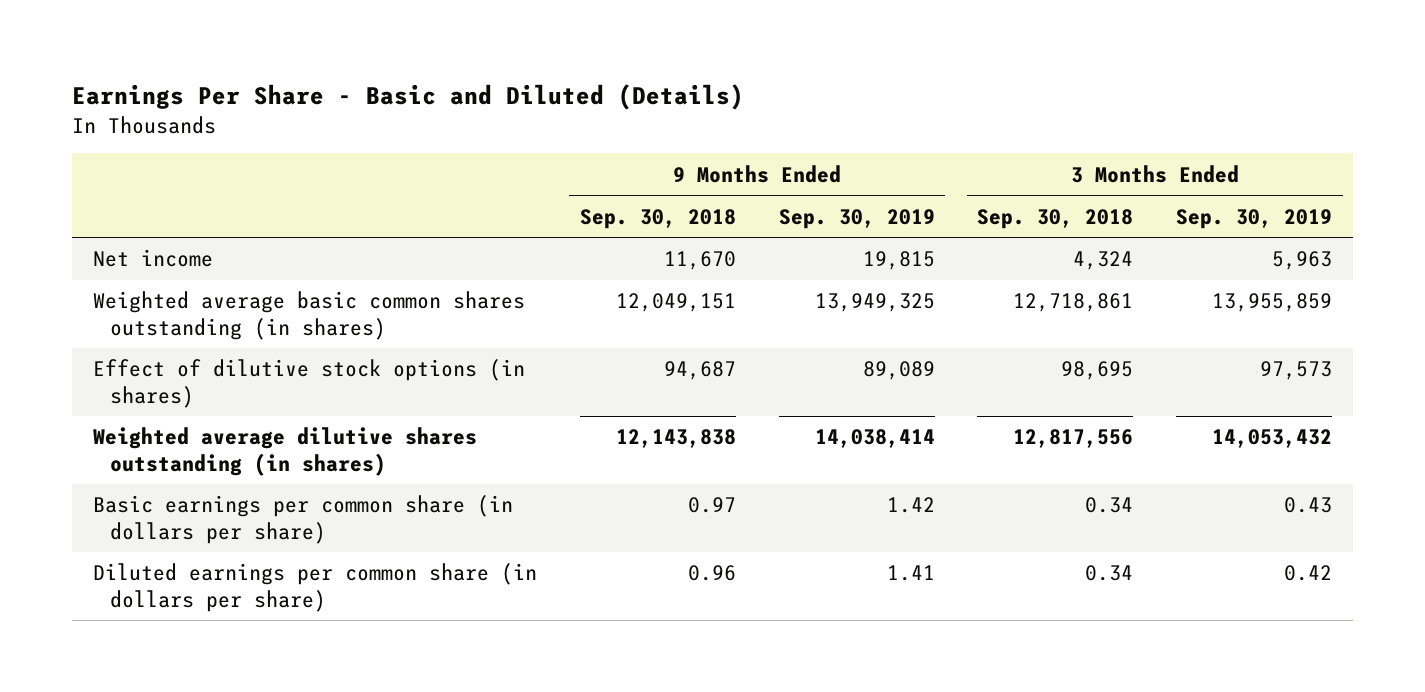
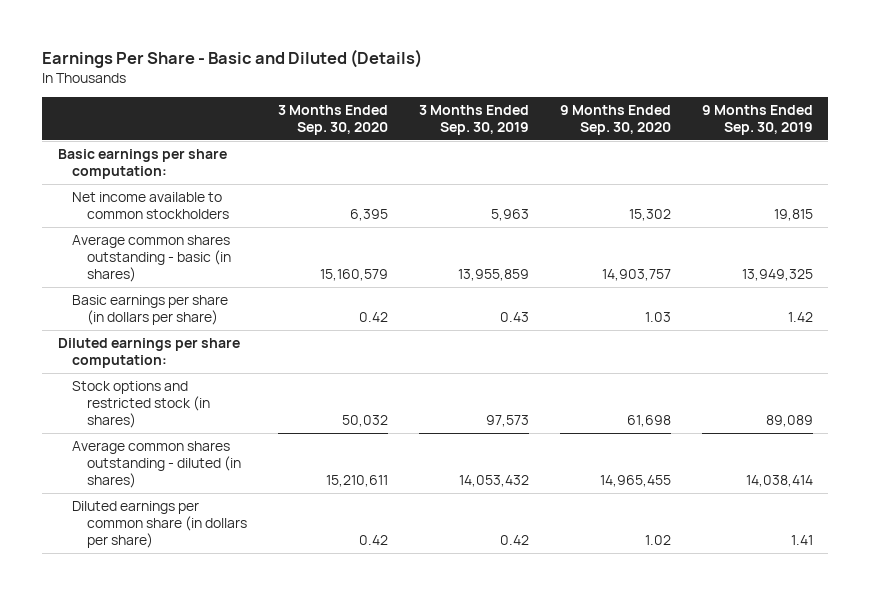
- | 9 Months Ended Sep. 30, 2018 | 9 Months Ended Sep. 30, 2019 | 3 Months Ended Sep. 30, 2018 | 3 Months Ended Sep. 30, 2019
+ | 3 Months Ended Sep. 30, 2020 | 3 Months Ended Sep. 30, 2019 | 9 Months Ended Sep. 30, 2020 | 9 Months Ended Sep. 30, 2019
- Net income | 11,670 | 19,815 | 4,324 | 5,963
- Weighted average basic common shares outstanding (in shares) | 12,049,151 | 13,949,325 | 12,718,861 | 13,955,859
- Effect of dilutive stock options (in shares) | 94,687 | 89,089 | 98,695 | 97,573
- Weighted average dilutive shares outstanding (in shares) | 12,143,838 | 14,038,414 | 12,817,556 | 14,053,432
- Basic earnings per common share (in dollars per share) | 0.97 | 1.42 | 0.34 | 0.43
+ Basic earnings per share computation:
+ Net income available to common stockholders | 6,395 | 5,963 | 15,302 | 19,815
+ Average common shares outstanding - basic (in shares) | 15,160,579 | 13,955,859 | 14,903,757 | 13,949,325
+ Basic earnings per share (in dollars per share) | 0.42 | 0.43 | 1.03 | 1.42
+ Diluted earnings per share computation:
+ Stock options and restricted stock (in shares) | 50,032 | 97,573 | 61,698 | 89,089
+ Average common shares outstanding - diluted (in shares) | 15,210,611 | 14,053,432 | 14,965,455 | 14,038,414

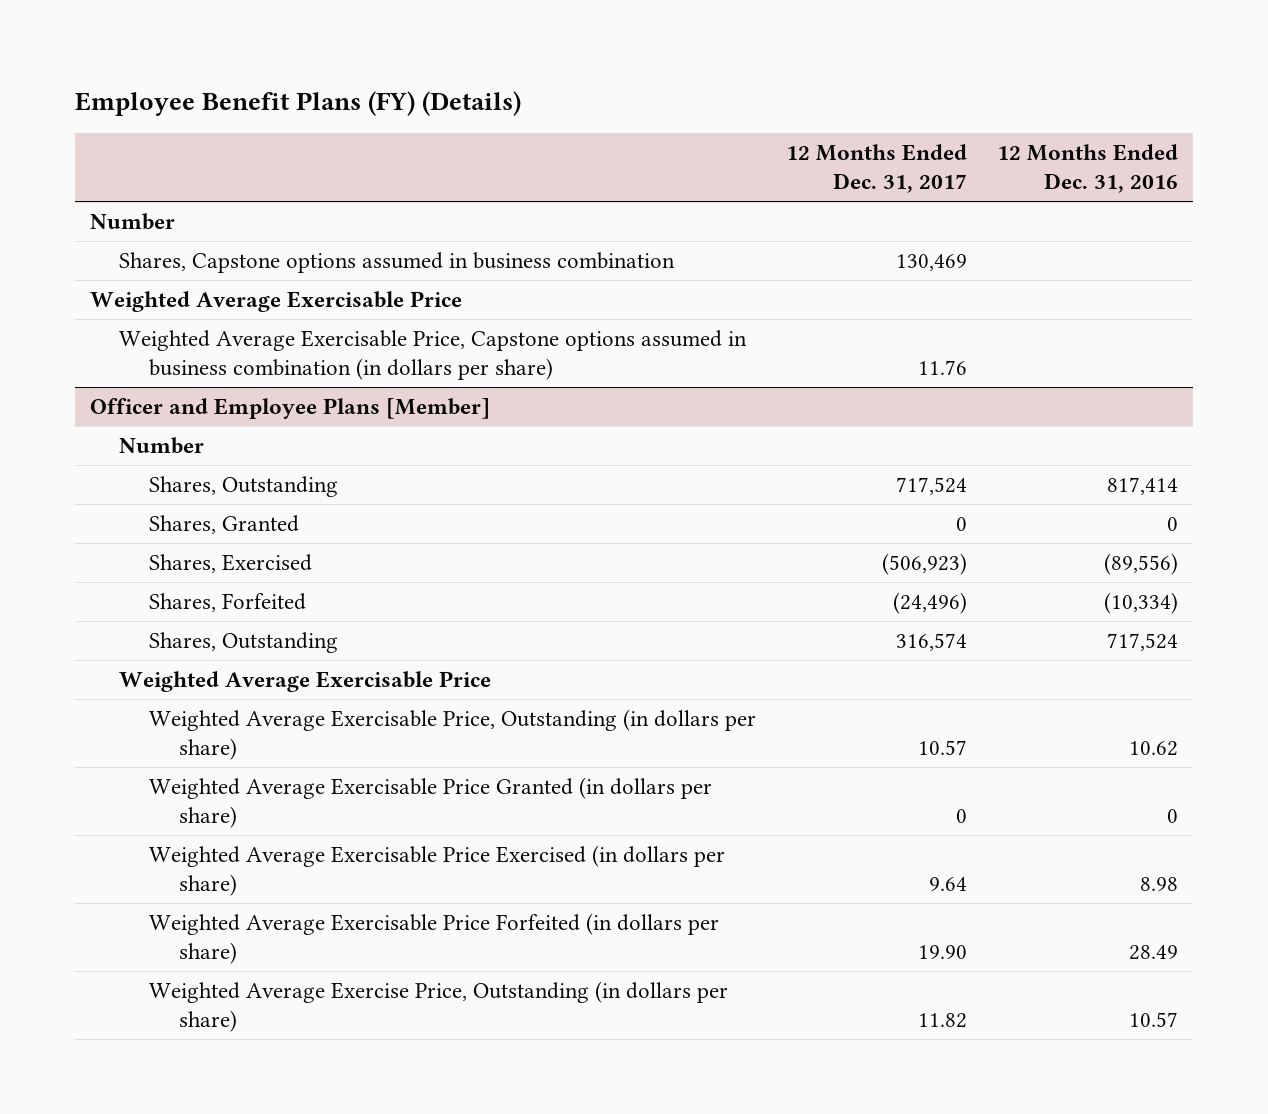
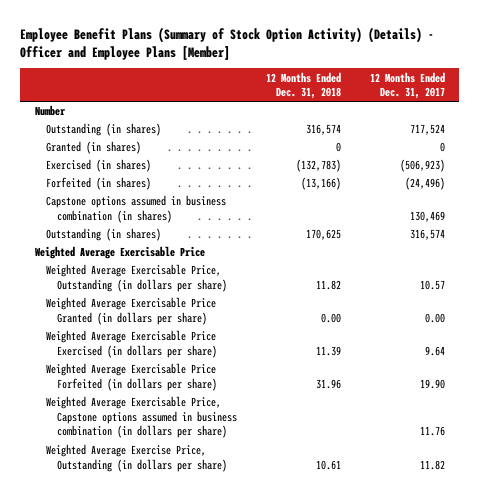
- Employee Benefit Plans (FY) (Details)
+ Employee Benefit Plans (Summary of Stock Option Activity) (Details) - Officer and Employee Plans [Member]
- | 12 Months Ended Dec. 31, 2017 | 12 Months Ended Dec. 31, 2016
+ | 12 Months Ended Dec. 31, 2018 | 12 Months Ended Dec. 31, 2017
- Shares, Capstone options assumed in business combination | 130,469 |
- Weighted Average Exercisable Price
- Officer and Employee Plans [Member]
- Number
- Shares, Outstanding | 717,524 | 817,414
- Shares, Granted | 0 | 0
- Shares, Exercised | (506,923) | (89,556)
- Shares, Forfeited | (24,496) | (10,334)
- Shares, Outstanding | 316,574 | 717,524
+ Outstanding (in shares) | 316,574 | 717,524
+ Granted (in shares) | 0 | 0
+ Exercised (in shares) | (132,783) | (506,923)
+ Forfeited (in shares) | (13,166) | (24,496)
+ Capstone options assumed in business combination (in shares) | | 130,469
+ Outstanding (in shares) | 170,625 | 316,574
- Weighted Average Exercisable Price Granted (in dollars per share) | 0 | 0
+ Weighted Average Exercisable Price Granted (in dollars per share) | 0.00 | 0.00
moved down: Weighted Average Exercisable Price, Capstone options assumed in business combination (in dollars per share) | | 11.76

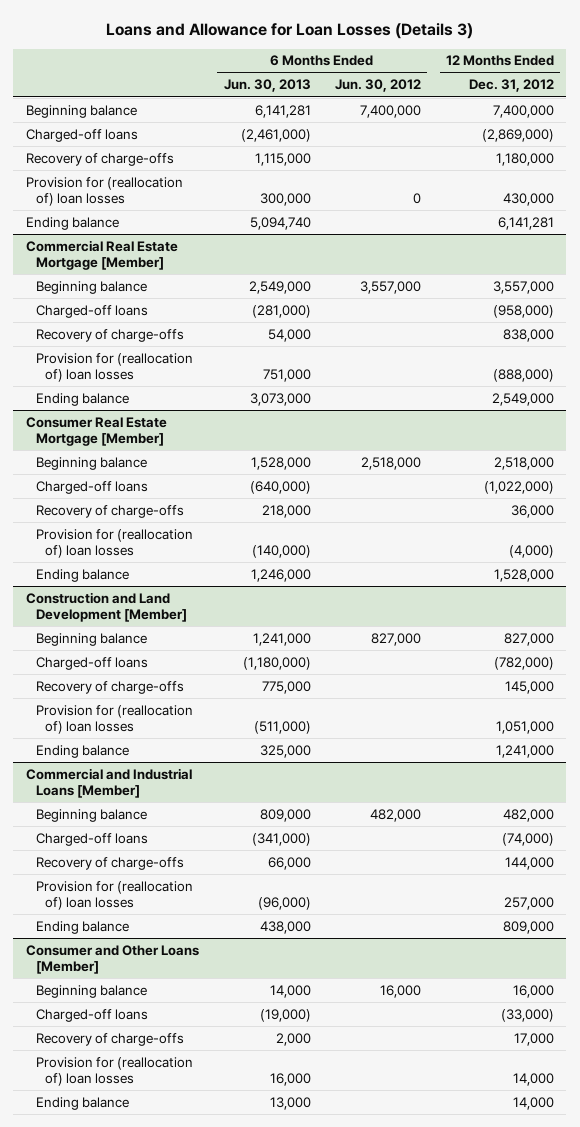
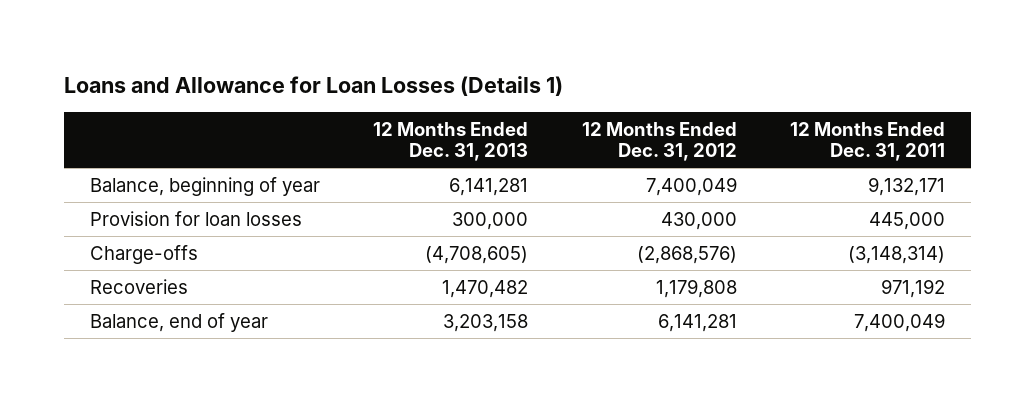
- Loans and Allowance for Loan Losses (Details 3)
+ Loans and Allowance for Loan Losses (Details 1)
- | 6 Months Ended Jun. 30, 2013 | 6 Months Ended Jun. 30, 2012 | 12 Months Ended Dec. 31, 2012
+ | 12 Months Ended Dec. 31, 2013 | 12 Months Ended Dec. 31, 2012 | 12 Months Ended Dec. 31, 2011
- Beginning balance | 6,141,281 | 7,400,000 | 7,400,000
- Charged-off loans | (2,461,000) | | (2,869,000)
- Recovery of charge-offs | 1,115,000 | | 1,180,000
- Provision for (reallocation of) loan losses | 300,000 | 0 | 430,000
- Ending balance | 5,094,740 | | 6,141,281
- Commercial Real Estate Mortgage [Member]
- Beginning balance | 2,549,000 | 3,557,000 | 3,557,000
- Charged-off loans | (281,000) | | (958,000)
- Recovery of charge-offs | 54,000 | | 838,000
- Provision for (reallocation of) loan losses | 751,000 | | (888,000)
- Ending balance | 3,073,000 | | 2,549,000
- Consumer Real Estate Mortgage [Member]
- Beginning balance | 1,528,000 | 2,518,000 | 2,518,000
- Charged-off loans | (640,000) | | (1,022,000)
- Recovery of charge-offs | 218,000 | | 36,000
- Provision for (reallocation of) loan losses | (140,000) | | (4,000)
- Ending balance | 1,246,000 | | 1,528,000
- Construction and Land Development [Member]
- Beginning balance | 1,241,000 | 827,000 | 827,000
- Charged-off loans | (1,180,000) | | (782,000)
- Recovery of charge-offs | 775,000 | | 145,000
- Provision for (reallocation of) loan losses | (511,000) | | 1,051,000
- Ending balance | 325,000 | | 1,241,000
- Commercial and Industrial Loans [Member]
- Beginning balance | 809,000 | 482,000 | 482,000
- Charged-off loans | (341,000) | | (74,000)
- Recovery of charge-offs | 66,000 | | 144,000
- Provision for (reallocation of) loan losses | (96,000) | | 257,000
- Ending balance | 438,000 | | 809,000
- Consumer and Other Loans [Member]
- Beginning balance | 14,000 | 16,000 | 16,000
- Charged-off loans | (19,000) | | (33,000)
- Recovery of charge-offs | 2,000 | | 17,000
- Provision for (reallocation of) loan losses | 16,000 | | 14,000
- Ending balance | 13,000 | | 14,000
+ Balance, beginning of year | 6,141,281 | 7,400,049 | 9,132,171
+ Provision for loan losses | 300,000 | 430,000 | 445,000
+ Charge-offs | (4,708,605) | (2,868,576) | (3,148,314)
+ Recoveries | 1,470,482 | 1,179,808 | 971,192
+ Balance, end of year | 3,203,158 | 6,141,281 | 7,400,049

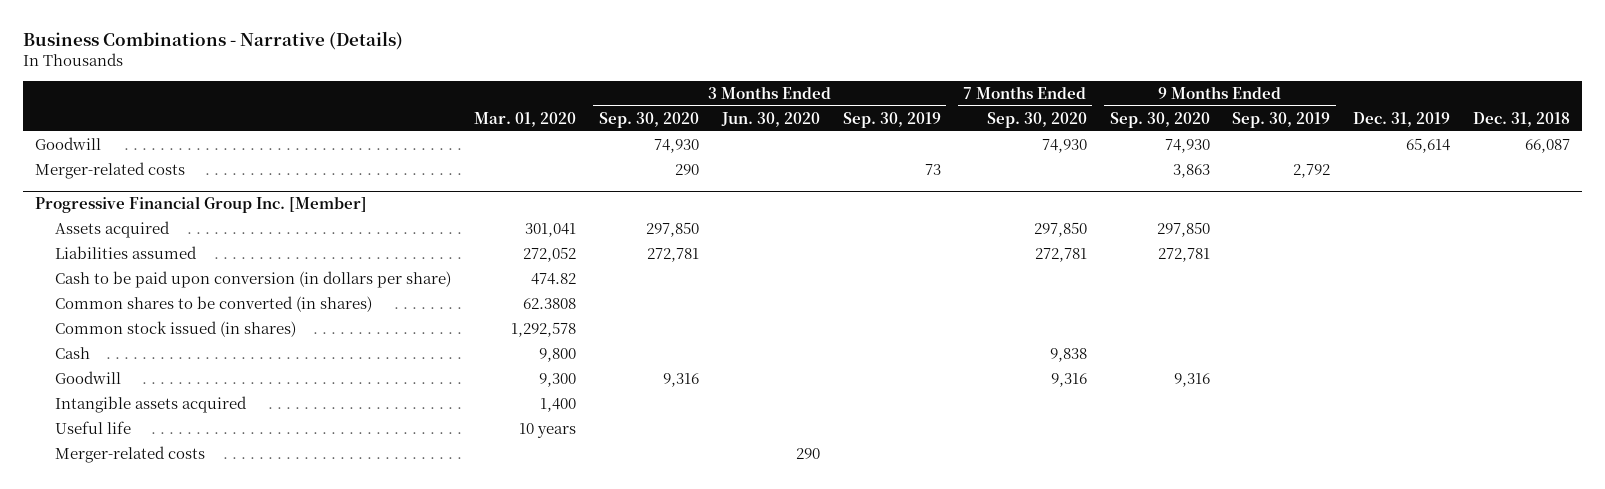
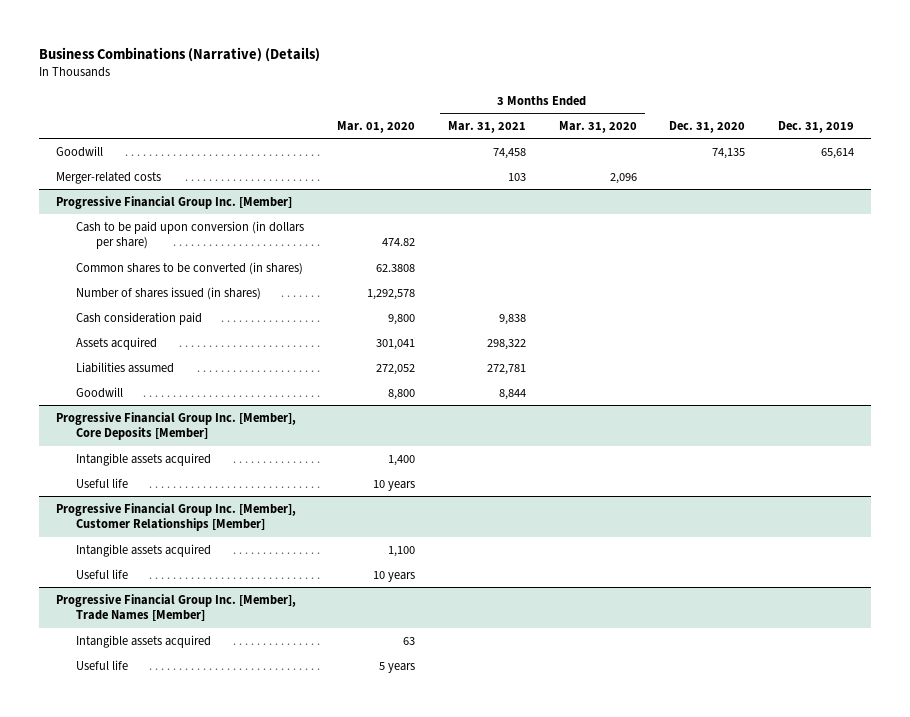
- Business Combinations - Narrative (Details)
+ Business Combinations (Narrative) (Details)
- | Mar. 01, 2020 | 3 Months Ended Sep. 30, 2020 | 3 Months Ended Jun. 30, 2020 | 3 Months Ended Sep. 30, 2019 | 7 Months Ended Sep. 30, 2020 | 9 Months Ended Sep. 30, 2020 | 9 Months Ended Sep. 30, 2019 | Dec. 31, 2019 | Dec. 31, 2018
+ | Mar. 01, 2020 | 3 Months Ended Mar. 31, 2021 | 3 Months Ended Mar. 31, 2020 | Dec. 31, 2020 | Dec. 31, 2019
@ Progressive Financial Group Inc. [Member]
- Common stock issued (in shares) | 1,292,578 | | | | | | | |
- Cash | 9,800 | | | | 9,838 | | | |
- Goodwill | 9,300 | 9,316 | | | 9,316 | 9,316 | | |
+ Number of shares issued (in shares) | 1,292,578 | | | |
+ Cash consideration paid | 9,800 | 9,838 | | |
moved down: Assets acquired | 301,041 | 298,322 | | |
moved down: Liabilities assumed | 272,052 | 272,781 | | |
+ Goodwill | 8,800 | 8,844 | | |
+ Progressive Financial Group Inc. [Member], Core Deposits [Member]
@ Progressive Financial Group Inc. [Member]
- Merger-related costs | | | 290 | | | | | |
+ Progressive Financial Group Inc. [Member], Customer Relationships [Member]
+ Intangible assets acquired | 1,100 | | | |
+ Useful life | 10 years | | | |
+ Progressive Financial Group Inc. [Member], Trade Names [Member]
+ Intangible assets acquired | 63 | | | |
+ Useful life | 5 years | | | |

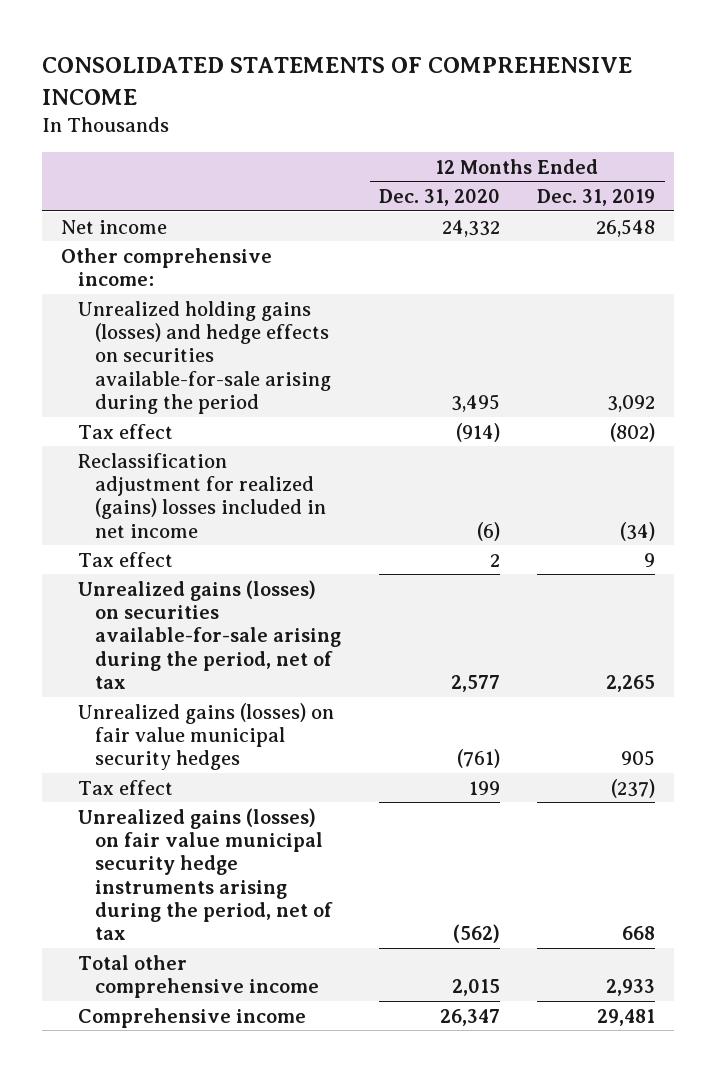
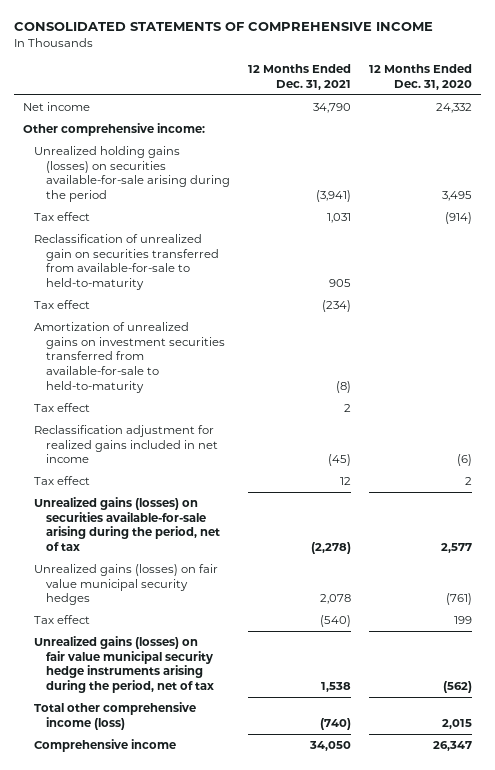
- | 12 Months Ended Dec. 31, 2020 | 12 Months Ended Dec. 31, 2019
+ | 12 Months Ended Dec. 31, 2021 | 12 Months Ended Dec. 31, 2020
- Unrealized holding gains (losses) and hedge effects on securities available-for-sale arising during the period | 3,495 | 3,092
+ Unrealized holding gains (losses) on securities available-for-sale arising during the period | (3,941) | 3,495
- Reclassification adjustment for realized (gains) losses included in net income | (6) | (34)
+ Reclassification of unrealized gain on securities transferred from available-for-sale to held-to-maturity | 905 |
+ Tax effect | (234) |
+ Amortization of unrealized gains on investment securities transferred from available-for-sale to held-to-maturity | (8) |
+ Tax effect | 2 |
+ Reclassification adjustment for realized gains included in net income | (45) | (6)
- Total other comprehensive income | 2,015 | 2,933
+ Total other comprehensive income (loss) | (740) | 2,015

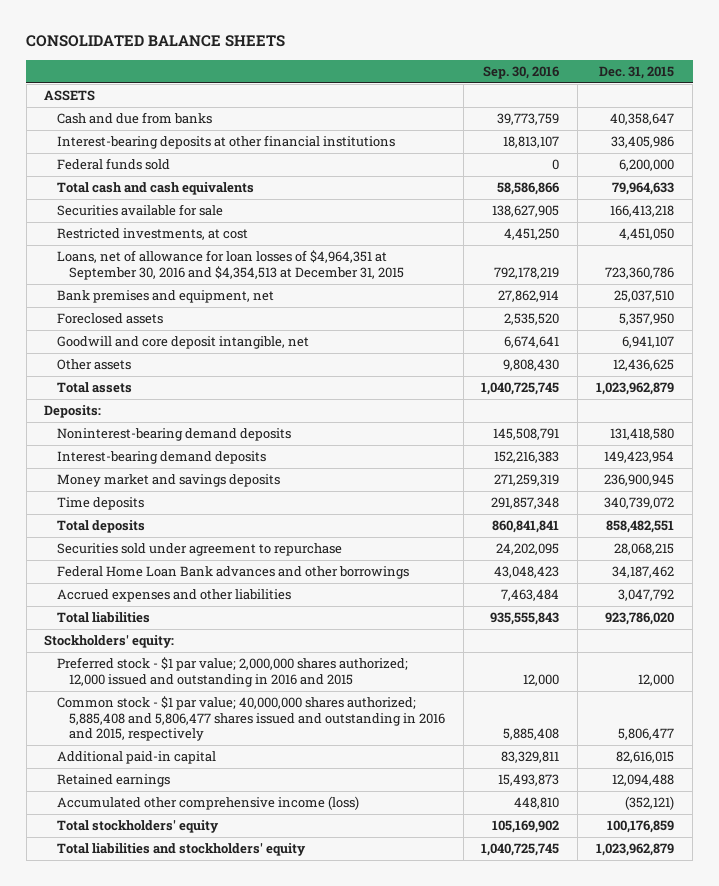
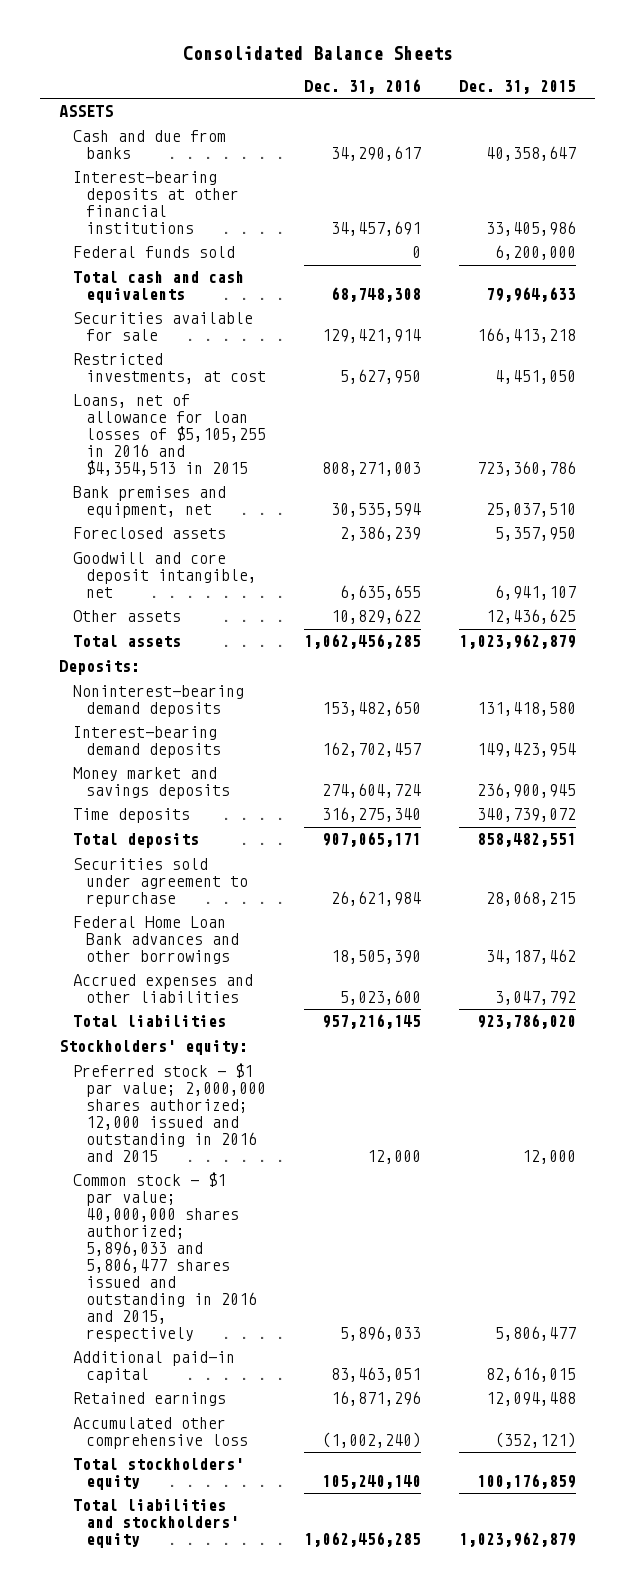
- CONSOLIDATED BALANCE SHEETS
+ Consolidated Balance Sheets
- | Sep. 30, 2016 | Dec. 31, 2015
+ | Dec. 31, 2016 | Dec. 31, 2015
- Loans, net of allowance for loan losses of $4,964,351 at September 30, 2016 and $4,354,513 at December 31, 2015 | 792,178,219 | 723,360,786
+ Loans, net of allowance for loan losses of $5,105,255 in 2016 and $4,354,513 in 2015 | 808,271,003 | 723,360,786
- Common stock - $1 par value; 40,000,000 shares authorized; 5,885,408 and 5,806,477 shares issued and outstanding in 2016 and 2015, respectively | 5,885,408 | 5,806,477
+ Common stock - $1 par value; 40,000,000 shares authorized; 5,896,033 and 5,806,477 shares issued and outstanding in 2016 and 2015, respectively | 5,896,033 | 5,806,477
- Accumulated other comprehensive income (loss) | 448,810 | (352,121)
+ Accumulated other comprehensive loss | (1,002,240) | (352,121)

